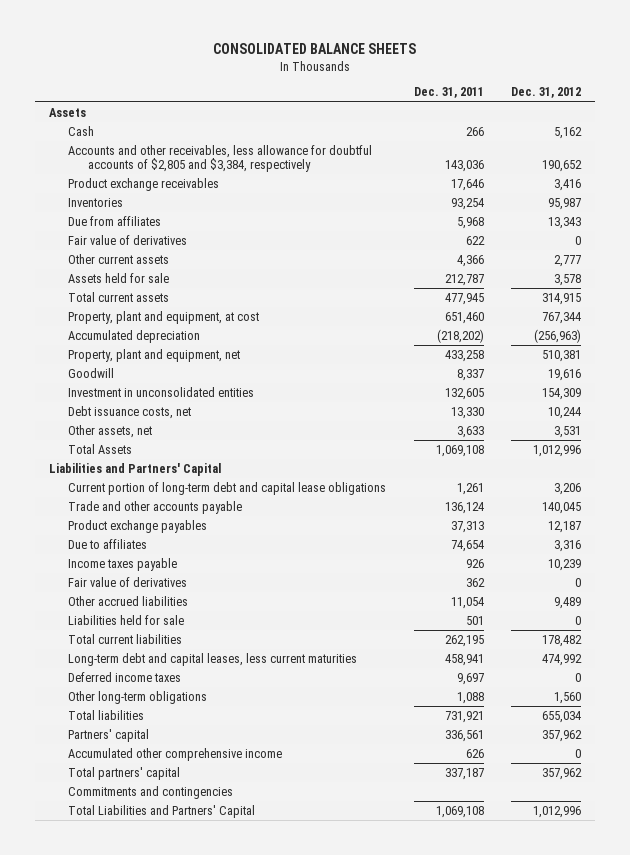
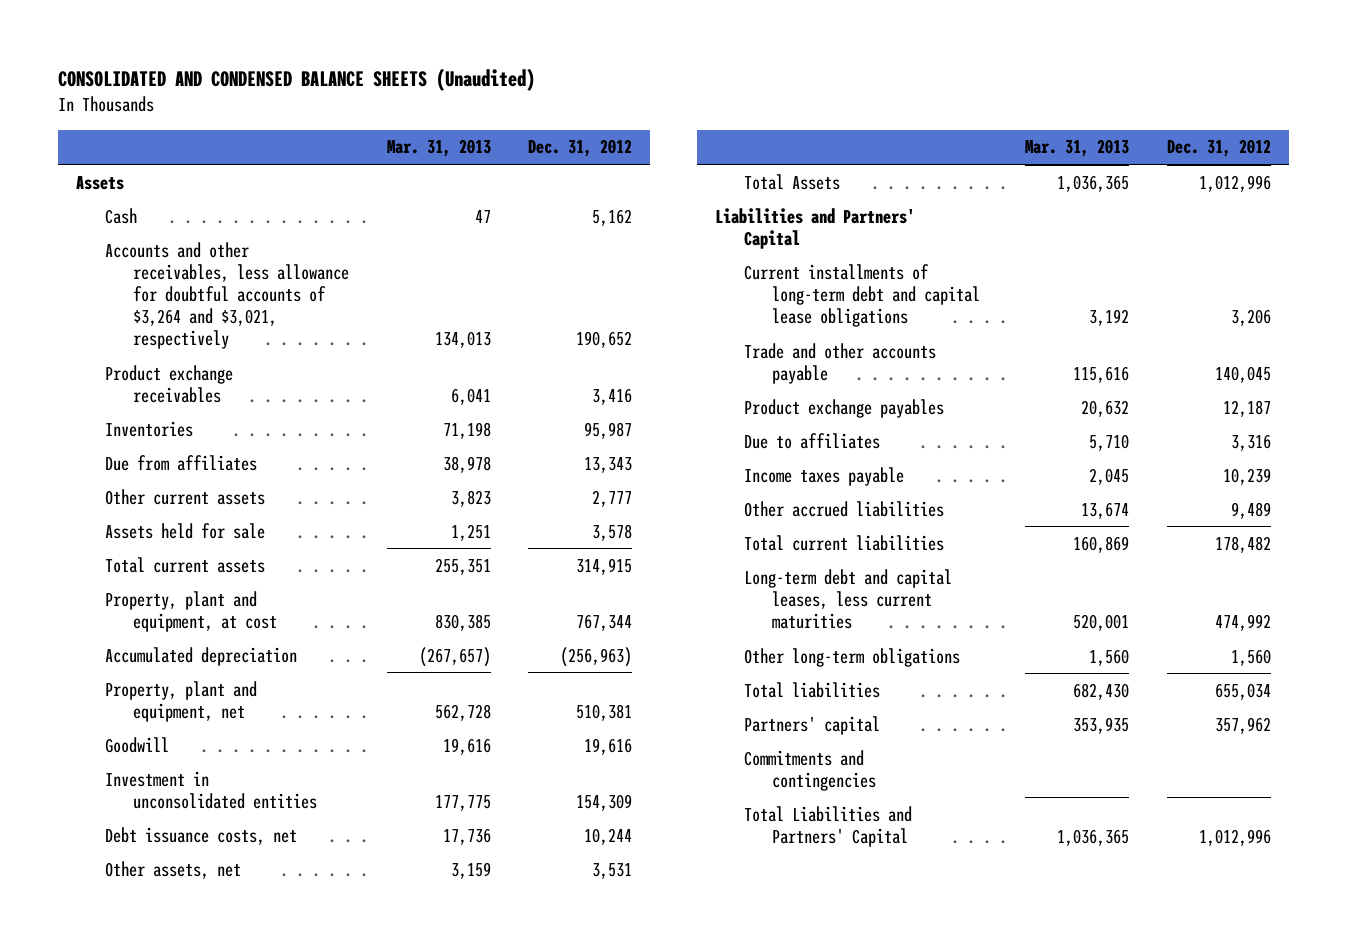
- CONSOLIDATED BALANCE SHEETS
+ CONSOLIDATED AND CONDENSED BALANCE SHEETS (Unaudited)
- | Dec. 31, 2011 | Dec. 31, 2012
+ | Mar. 31, 2013 | Dec. 31, 2012
- Accounts and other receivables, less allowance for doubtful accounts of $2,805 and $3,384, respectively | 143,036 | 190,652
+ Accounts and other receivables, less allowance for doubtful accounts of $3,264 and $3,021, respectively | 134,013 | 190,652
- Fair value of derivatives | 622 | 0
- Current portion of long-term debt and capital lease obligations | 1,261 | 3,206
+ Current installments of long-term debt and capital lease obligations | 3,192 | 3,206
- Fair value of derivatives | 362 | 0
- Liabilities held for sale | 501 | 0
- Deferred income taxes | 9,697 | 0
- Accumulated other comprehensive income | 626 | 0
- Total partners' capital | 337,187 | 357,962

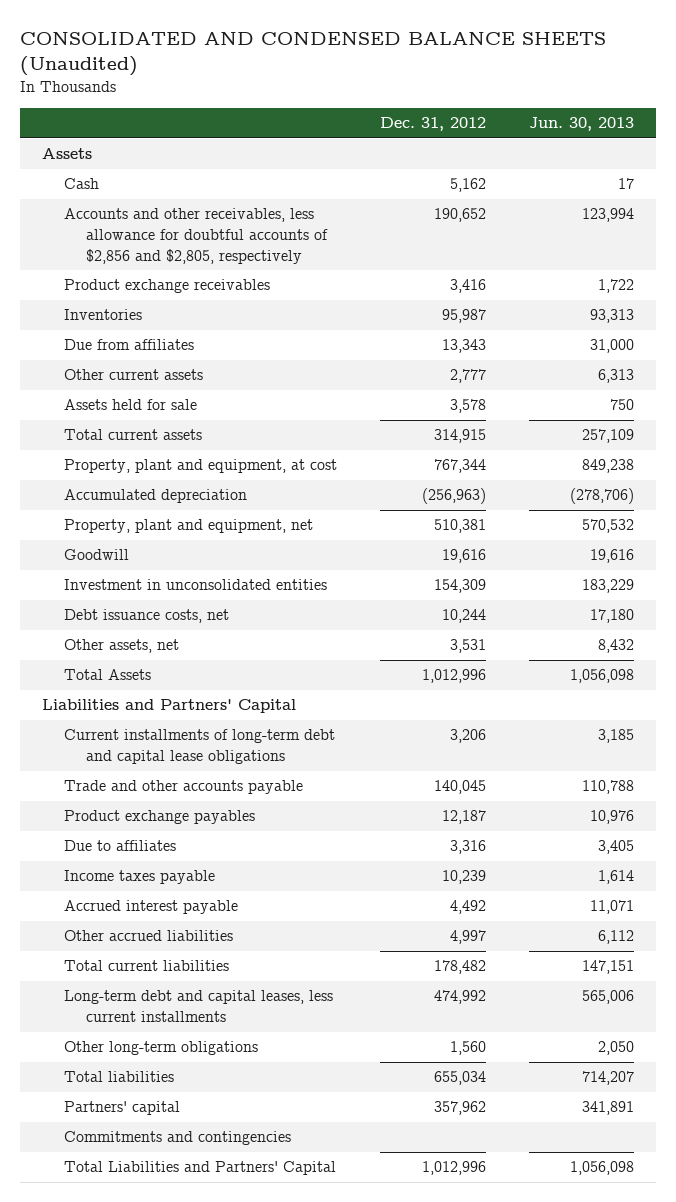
- | Mar. 31, 2013 | Dec. 31, 2012
+ | Dec. 31, 2012 | Jun. 30, 2013
- Accounts and other receivables, less allowance for doubtful accounts of $3,264 and $3,021, respectively | 134,013 | 190,652
+ Accounts and other receivables, less allowance for doubtful accounts of $2,856 and $2,805, respectively | 190,652 | 123,994
- Other accrued liabilities | 13,674 | 9,489
+ Accrued interest payable | 4,492 | 11,071
+ Other accrued liabilities | 4,997 | 6,112
- Long-term debt and capital leases, less current maturities | 520,001 | 474,992
+ Long-term debt and capital leases, less current installments | 474,992 | 565,006

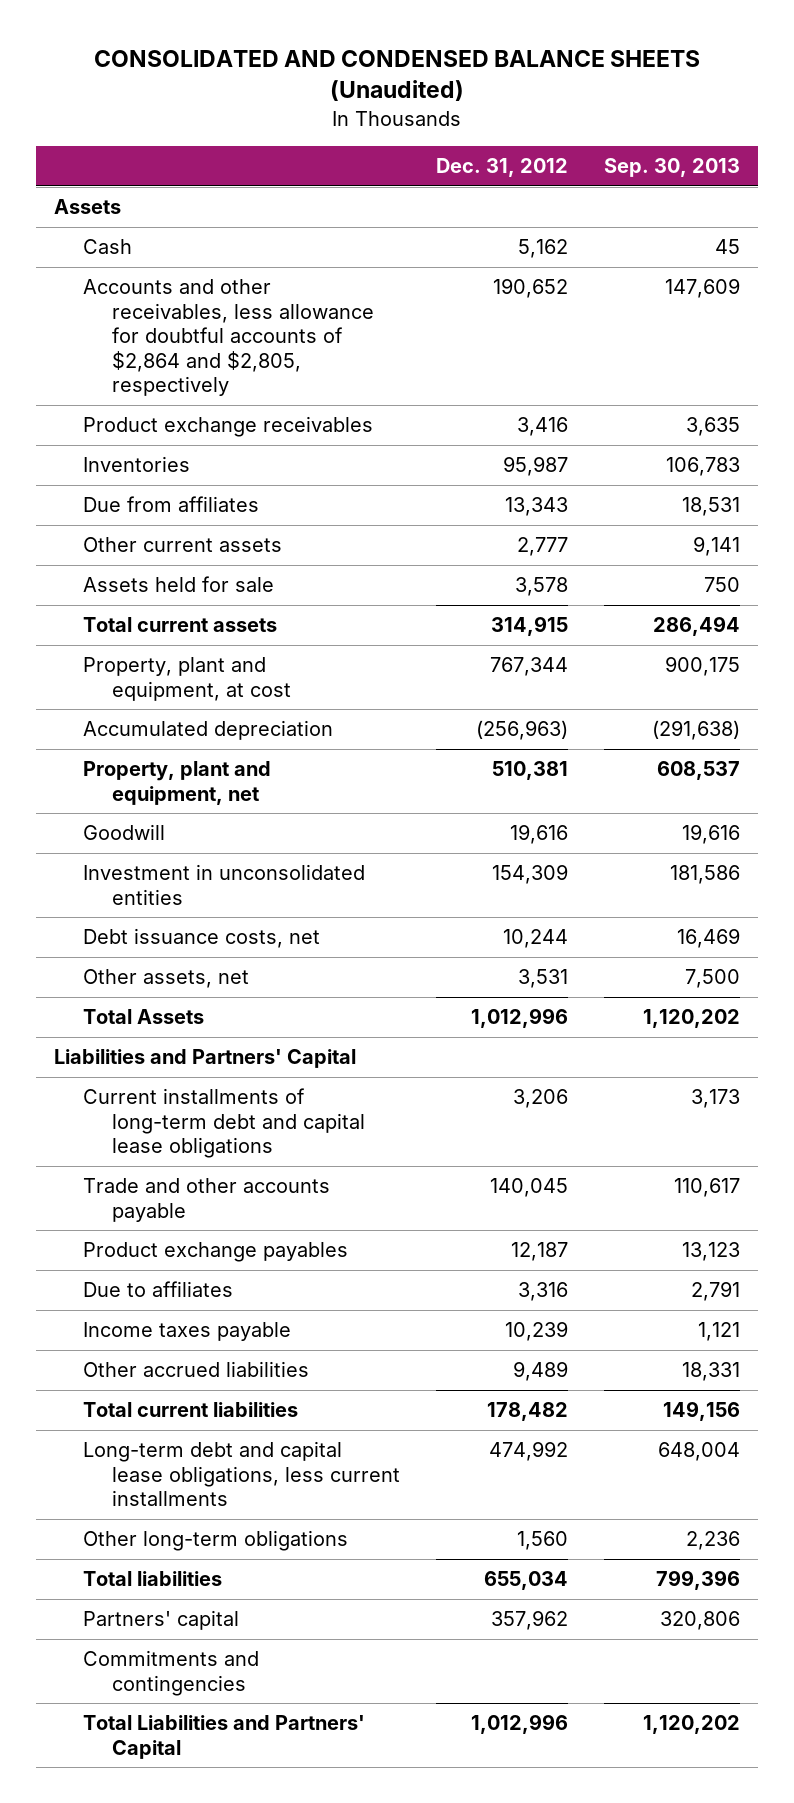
- | Dec. 31, 2012 | Jun. 30, 2013
+ | Dec. 31, 2012 | Sep. 30, 2013
- Accounts and other receivables, less allowance for doubtful accounts of $2,856 and $2,805, respectively | 190,652 | 123,994
+ Accounts and other receivables, less allowance for doubtful accounts of $2,864 and $2,805, respectively | 190,652 | 147,609
- Accrued interest payable | 4,492 | 11,071
- Other accrued liabilities | 4,997 | 6,112
+ Other accrued liabilities | 9,489 | 18,331
- Long-term debt and capital leases, less current installments | 474,992 | 565,006
+ Long-term debt and capital lease obligations, less current installments | 474,992 | 648,004

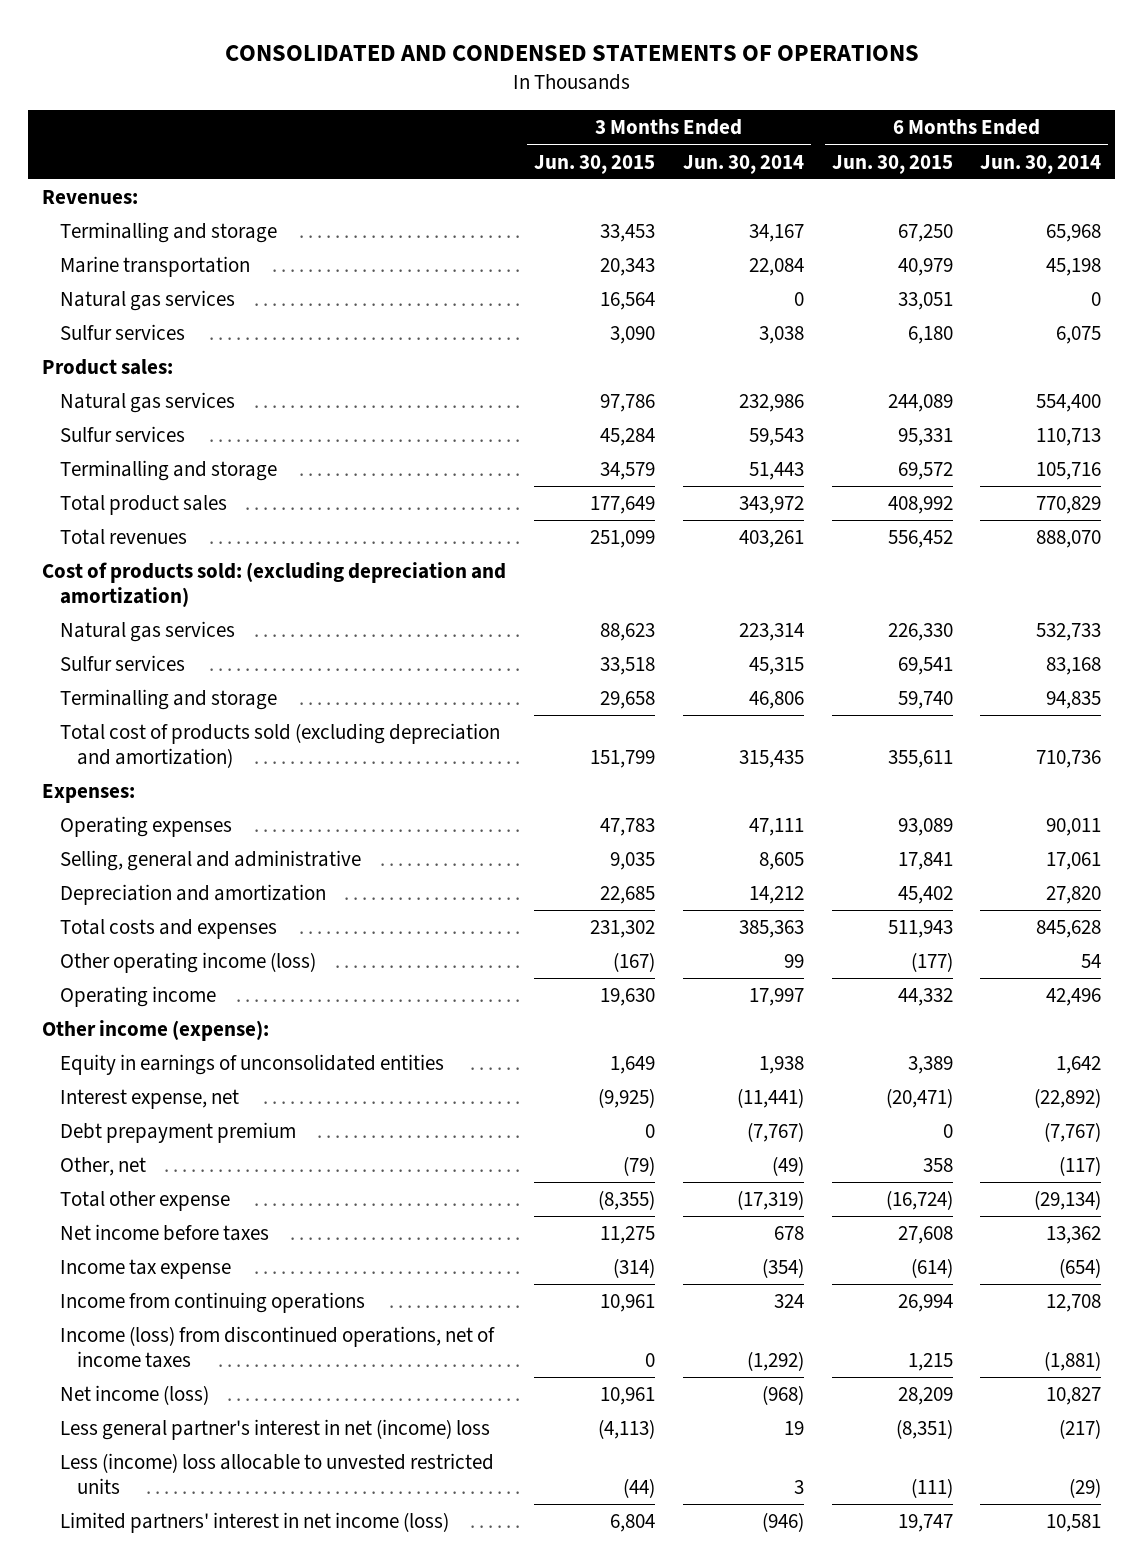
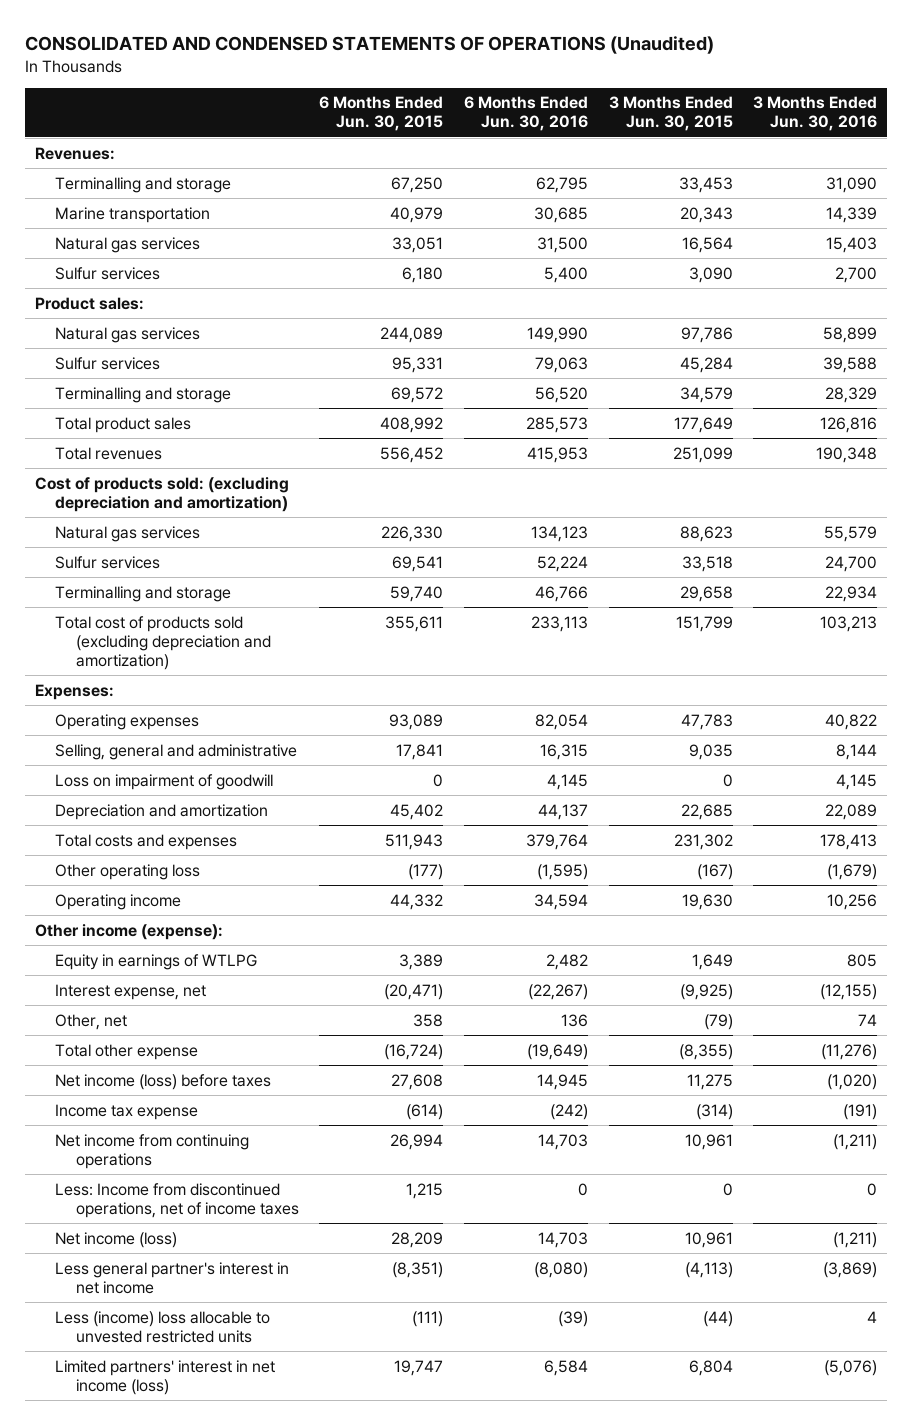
- CONSOLIDATED AND CONDENSED STATEMENTS OF OPERATIONS
+ CONSOLIDATED AND CONDENSED STATEMENTS OF OPERATIONS (Unaudited)
- | 3 Months Ended Jun. 30, 2015 | 3 Months Ended Jun. 30, 2014 | 6 Months Ended Jun. 30, 2015 | 6 Months Ended Jun. 30, 2014
+ | 6 Months Ended Jun. 30, 2015 | 6 Months Ended Jun. 30, 2016 | 3 Months Ended Jun. 30, 2015 | 3 Months Ended Jun. 30, 2016
+ Loss on impairment of goodwill | 0 | 4,145 | 0 | 4,145
- Other operating income (loss) | (167) | 99 | (177) | 54
+ Other operating loss | (177) | (1,595) | (167) | (1,679)
- Equity in earnings of unconsolidated entities | 1,649 | 1,938 | 3,389 | 1,642
+ Equity in earnings of WTLPG | 3,389 | 2,482 | 1,649 | 805
- Debt prepayment premium | 0 | (7,767) | 0 | (7,767)
- Net income before taxes | 11,275 | 678 | 27,608 | 13,362
+ Net income (loss) before taxes | 27,608 | 14,945 | 11,275 | (1,020)
- Income from continuing operations | 10,961 | 324 | 26,994 | 12,708
- Income (loss) from discontinued operations, net of income taxes | 0 | (1,292) | 1,215 | (1,881)
+ Net income from continuing operations | 26,994 | 14,703 | 10,961 | (1,211)
+ Less: Income from discontinued operations, net of income taxes | 1,215 | 0 | 0 | 0
- Less general partner's interest in net (income) loss | (4,113) | 19 | (8,351) | (217)
+ Less general partner's interest in net income | (8,351) | (8,080) | (4,113) | (3,869)

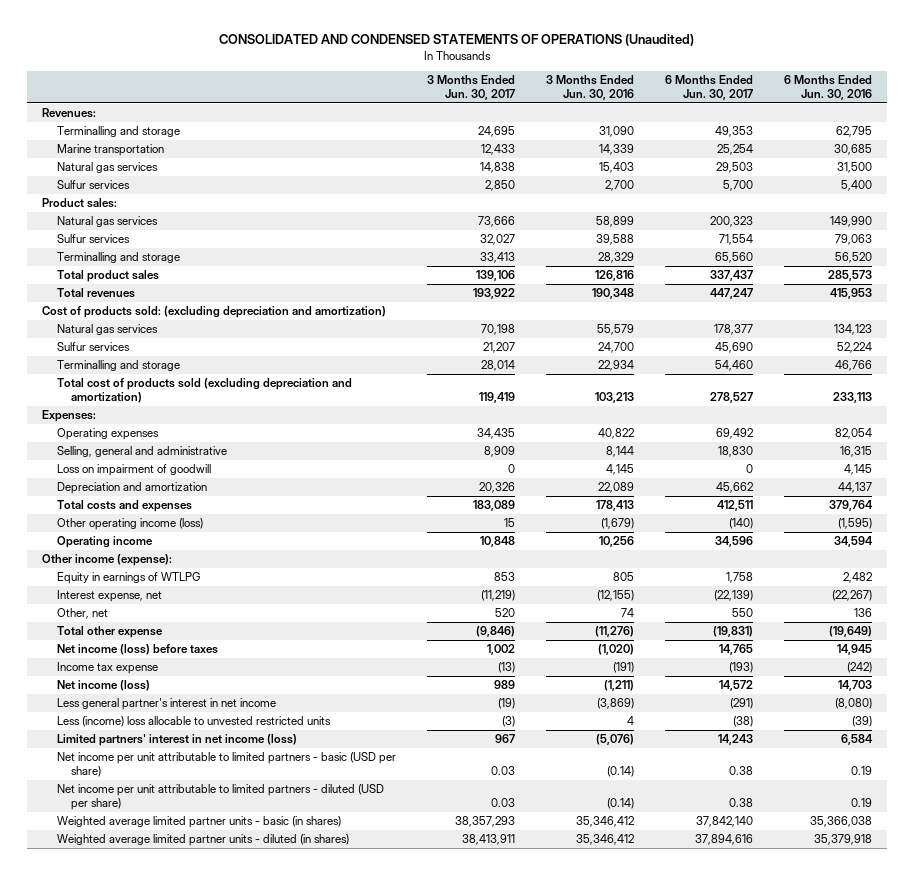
- | 6 Months Ended Jun. 30, 2015 | 6 Months Ended Jun. 30, 2016 | 3 Months Ended Jun. 30, 2015 | 3 Months Ended Jun. 30, 2016
+ | 3 Months Ended Jun. 30, 2017 | 3 Months Ended Jun. 30, 2016 | 6 Months Ended Jun. 30, 2017 | 6 Months Ended Jun. 30, 2016
- Other operating loss | (177) | (1,595) | (167) | (1,679)
+ Other operating income (loss) | 15 | (1,679) | (140) | (1,595)
- Net income from continuing operations | 26,994 | 14,703 | 10,961 | (1,211)
- Less: Income from discontinued operations, net of income taxes | 1,215 | 0 | 0 | 0
+ Net income per unit attributable to limited partners - basic (USD per share) | 0.03 | (0.14) | 0.38 | 0.19
+ Net income per unit attributable to limited partners - diluted (USD per share) | 0.03 | (0.14) | 0.38 | 0.19
+ Weighted average limited partner units - basic (in shares) | 38,357,293 | 35,346,412 | 37,842,140 | 35,366,038
+ Weighted average limited partner units - diluted (in shares) | 38,413,911 | 35,346,412 | 37,894,616 | 35,379,918

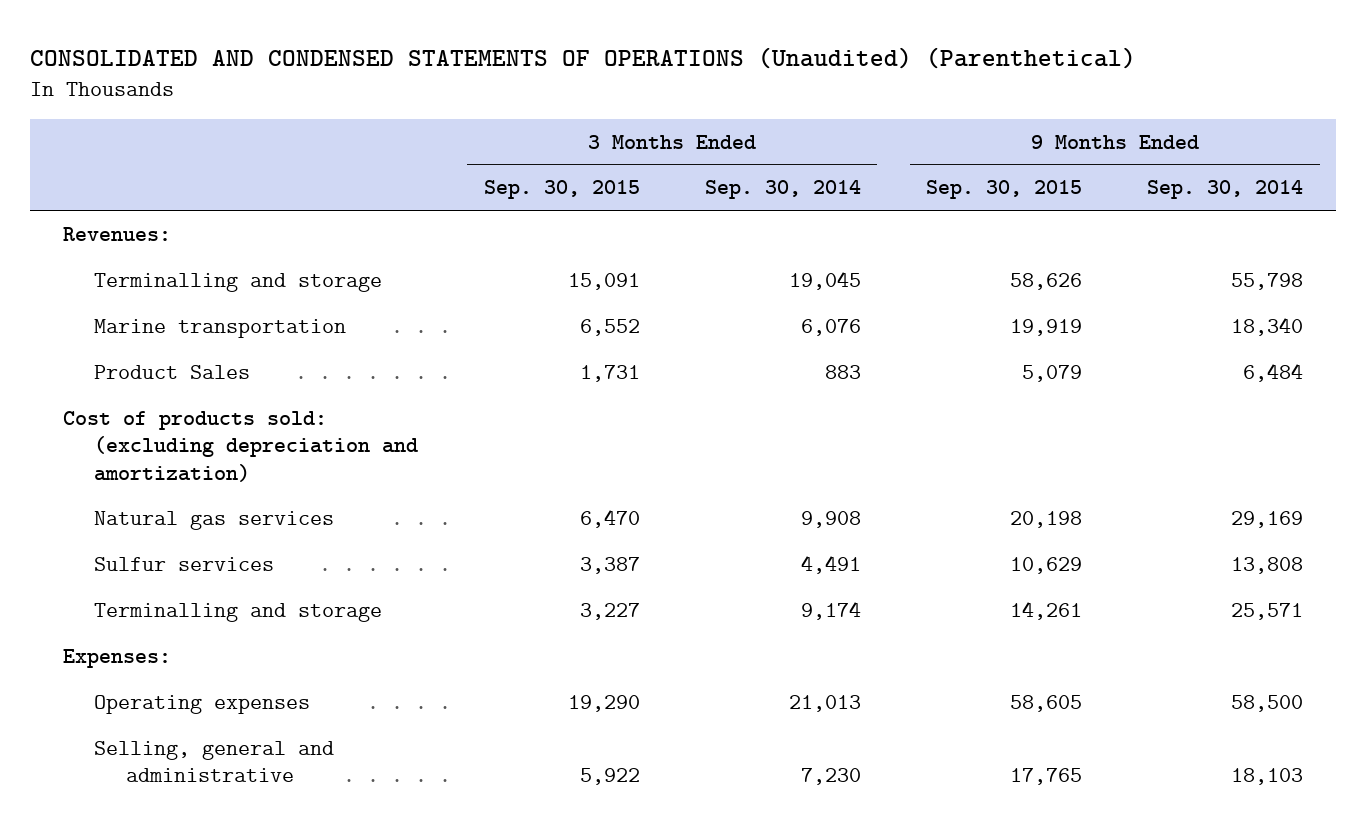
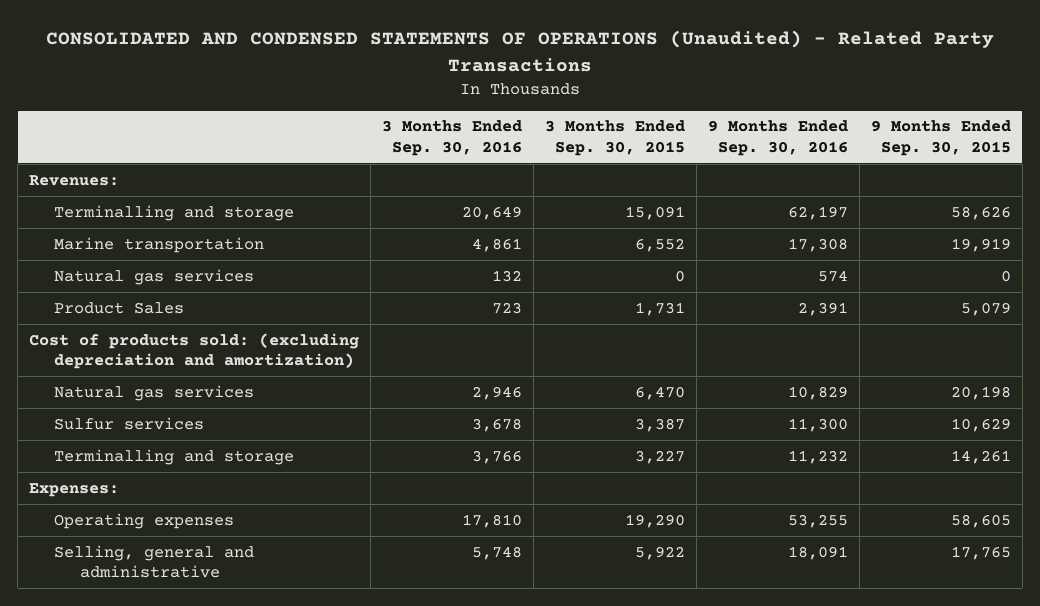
- CONSOLIDATED AND CONDENSED STATEMENTS OF OPERATIONS (Unaudited) (Parenthetical)
+ CONSOLIDATED AND CONDENSED STATEMENTS OF OPERATIONS (Unaudited) - Related Party Transactions
- | 3 Months Ended Sep. 30, 2015 | 3 Months Ended Sep. 30, 2014 | 9 Months Ended Sep. 30, 2015 | 9 Months Ended Sep. 30, 2014
+ | 3 Months Ended Sep. 30, 2016 | 3 Months Ended Sep. 30, 2015 | 9 Months Ended Sep. 30, 2016 | 9 Months Ended Sep. 30, 2015
+ Natural gas services | 132 | 0 | 574 | 0

